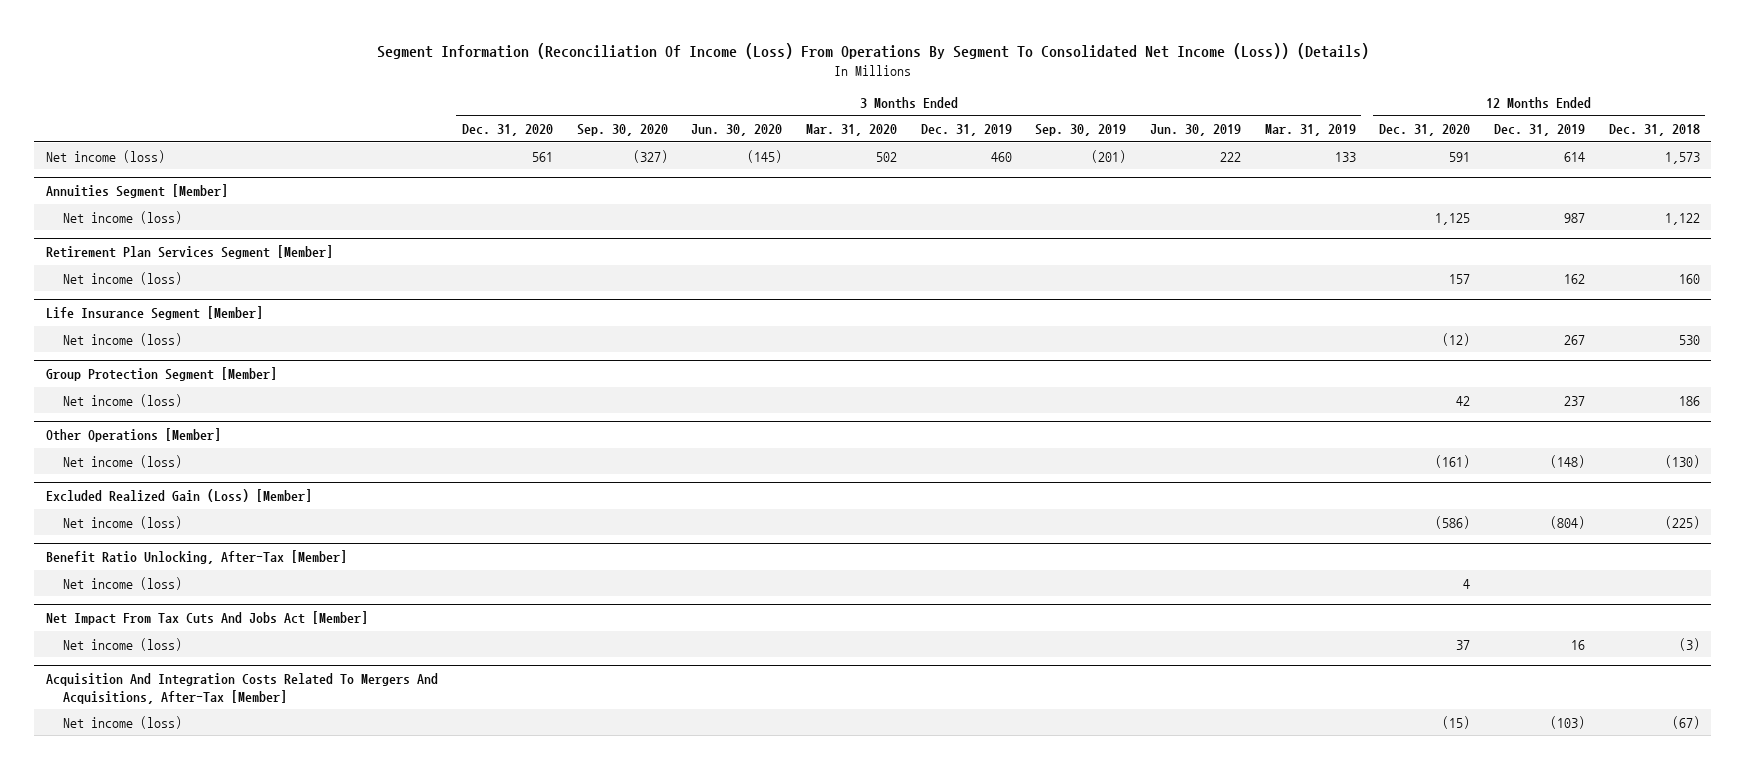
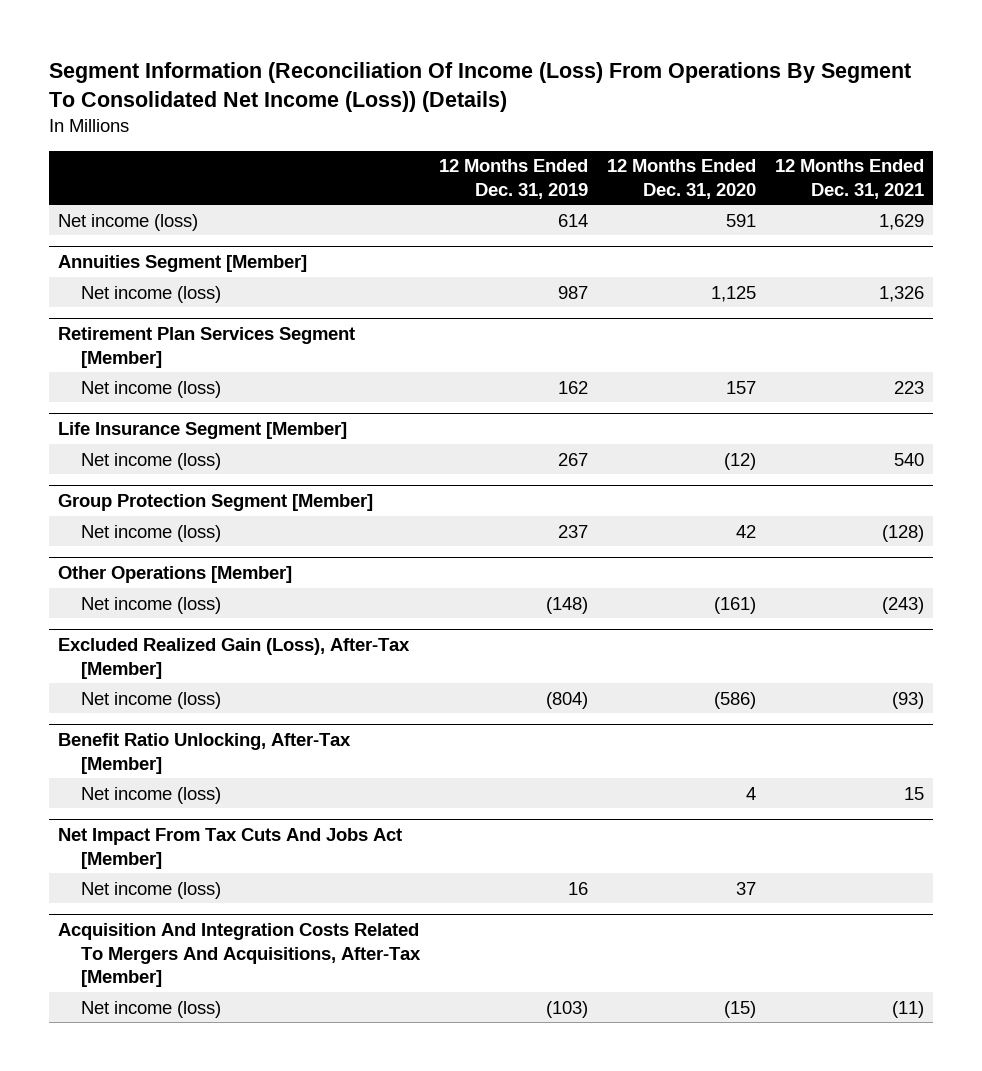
- | 3 Months Ended Dec. 31, 2020 | 3 Months Ended Sep. 30, 2020 | 3 Months Ended Jun. 30, 2020 | 3 Months Ended Mar. 31, 2020 | 3 Months Ended Dec. 31, 2019 | 3 Months Ended Sep. 30, 2019 | 3 Months Ended Jun. 30, 2019 | 3 Months Ended Mar. 31, 2019 | 12 Months Ended Dec. 31, 2020 | 12 Months Ended Dec. 31, 2019 | 12 Months Ended Dec. 31, 2018
+ | 12 Months Ended Dec. 31, 2019 | 12 Months Ended Dec. 31, 2020 | 12 Months Ended Dec. 31, 2021
- Excluded Realized Gain (Loss) [Member]
+ Excluded Realized Gain (Loss), After-Tax [Member]

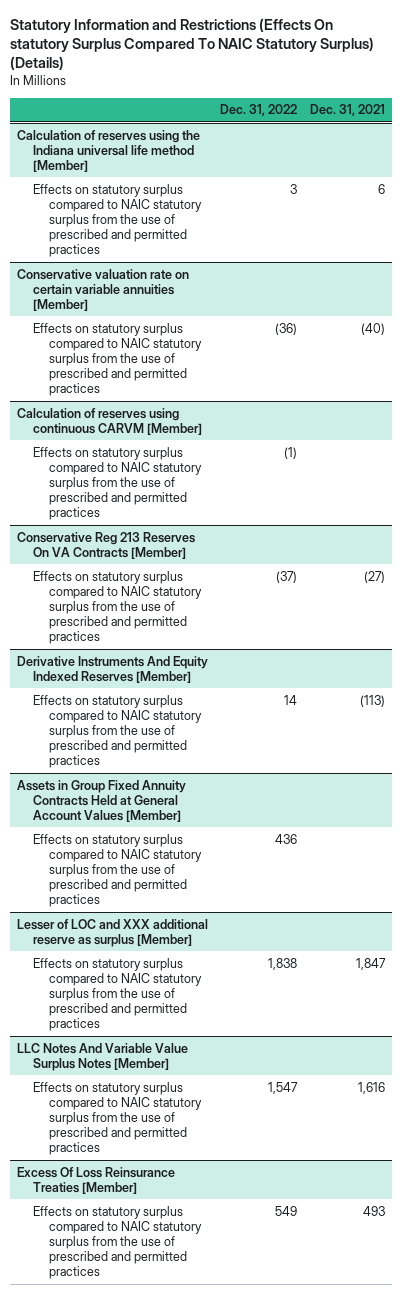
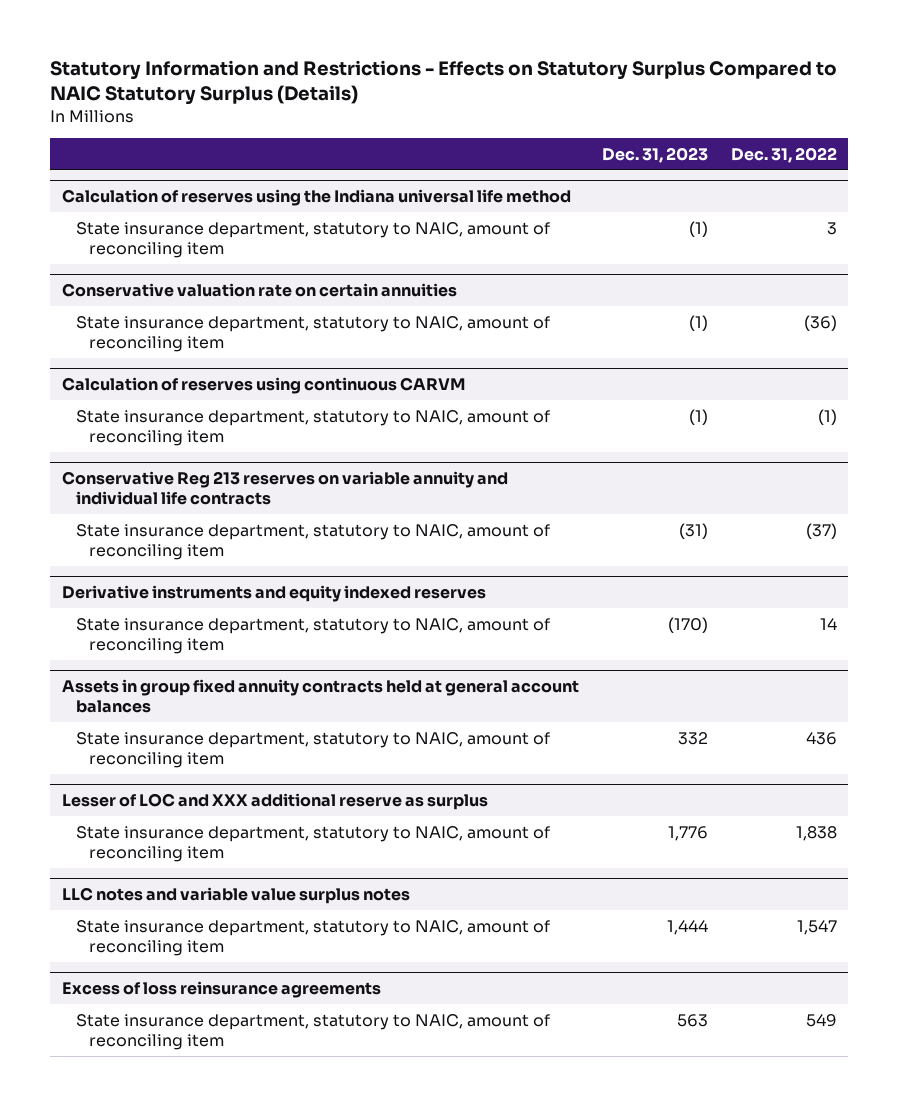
- Statutory Information and Restrictions (Effects On statutory Surplus Compared To NAIC Statutory Surplus) (Details)
+ Statutory Information and Restrictions - Effects on Statutory Surplus Compared to NAIC Statutory Surplus (Details)
- | Dec. 31, 2022 | Dec. 31, 2021
+ | Dec. 31, 2023 | Dec. 31, 2022
- Calculation of reserves using the Indiana universal life method [Member]
- Effects on statutory surplus compared to NAIC statutory surplus from the use of prescribed and permitted practices | 3 | 6
- Conservative valuation rate on certain variable annuities [Member]
- Effects on statutory surplus compared to NAIC statutory surplus from the use of prescribed and permitted practices | (36) | (40)
- Calculation of reserves using continuous CARVM [Member]
- Effects on statutory surplus compared to NAIC statutory surplus from the use of prescribed and permitted practices | (1) |
- Conservative Reg 213 Reserves On VA Contracts [Member]
- Effects on statutory surplus compared to NAIC statutory surplus from the use of prescribed and permitted practices | (37) | (27)
- Derivative Instruments And Equity Indexed Reserves [Member]
- Effects on statutory surplus compared to NAIC statutory surplus from the use of prescribed and permitted practices | 14 | (113)
- Assets in Group Fixed Annuity Contracts Held at General Account Values [Member]
- Effects on statutory surplus compared to NAIC statutory surplus from the use of prescribed and permitted practices | 436 |
- Lesser of LOC and XXX additional reserve as surplus [Member]
- Effects on statutory surplus compared to NAIC statutory surplus from the use of prescribed and permitted practices | 1,838 | 1,847
- LLC Notes And Variable Value Surplus Notes [Member]
- Effects on statutory surplus compared to NAIC statutory surplus from the use of prescribed and permitted practices | 1,547 | 1,616
- Excess Of Loss Reinsurance Treaties [Member]
- Effects on statutory surplus compared to NAIC statutory surplus from the use of prescribed and permitted practices | 549 | 493
+ Calculation of reserves using the Indiana universal life method
+ State insurance department, statutory to NAIC, amount of reconciling item | (1) | 3
+ Conservative valuation rate on certain annuities
+ State insurance department, statutory to NAIC, amount of reconciling item | (1) | (36)
+ Calculation of reserves using continuous CARVM
+ State insurance department, statutory to NAIC, amount of reconciling item | (1) | (1)
+ Conservative Reg 213 reserves on variable annuity and individual life contracts
+ State insurance department, statutory to NAIC, amount of reconciling item | (31) | (37)
+ Derivative instruments and equity indexed reserves
+ State insurance department, statutory to NAIC, amount of reconciling item | (170) | 14
+ Assets in group fixed annuity contracts held at general account balances
+ State insurance department, statutory to NAIC, amount of reconciling item | 332 | 436
+ Lesser of LOC and XXX additional reserve as surplus
+ State insurance department, statutory to NAIC, amount of reconciling item | 1,776 | 1,838
+ LLC notes and variable value surplus notes
+ State insurance department, statutory to NAIC, amount of reconciling item | 1,444 | 1,547
+ Excess of loss reinsurance agreements
+ State insurance department, statutory to NAIC, amount of reconciling item | 563 | 549

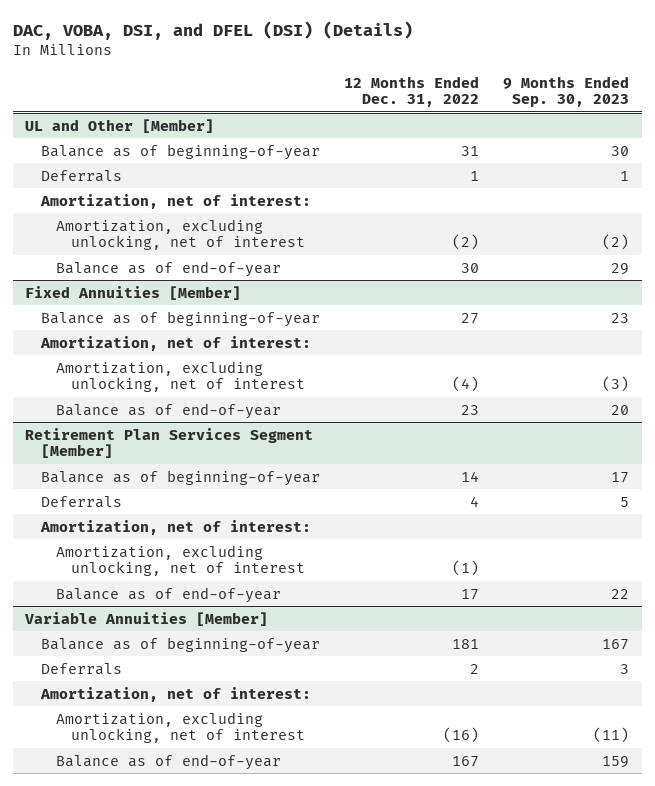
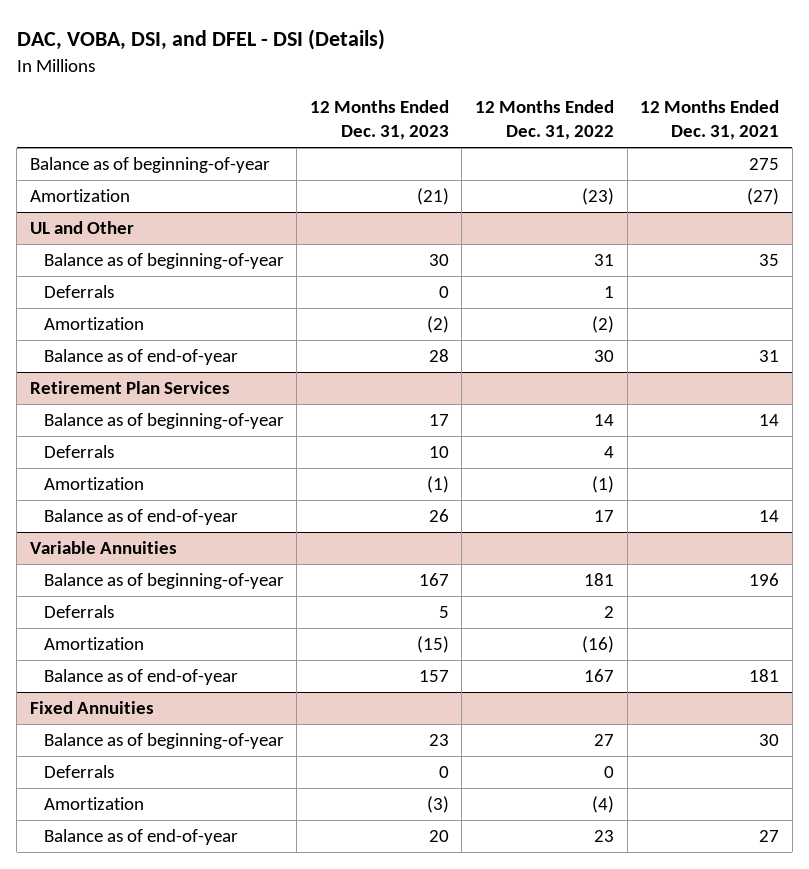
- DAC, VOBA, DSI, and DFEL (DSI) (Details)
+ DAC, VOBA, DSI, and DFEL - DSI (Details)
- | 12 Months Ended Dec. 31, 2022 | 9 Months Ended Sep. 30, 2023
+ | 12 Months Ended Dec. 31, 2023 | 12 Months Ended Dec. 31, 2022 | 12 Months Ended Dec. 31, 2021
- UL and Other [Member]
+ Balance as of beginning-of-year | | | 275
+ Amortization | (21) | (23) | (27)
+ UL and Other
- Amortization, net of interest:
- Amortization, excluding unlocking, net of interest | (2) | (2)
+ Amortization | (2) | (2) |
- Fixed Annuities [Member]
- Balance as of beginning-of-year | 27 | 23
- Amortization, net of interest:
- Amortization, excluding unlocking, net of interest | (4) | (3)
- Balance as of end-of-year | 23 | 20
- Retirement Plan Services Segment [Member]
+ Retirement Plan Services
- Amortization, net of interest:
- Amortization, excluding unlocking, net of interest | (1) |
+ Amortization | (1) | (1) |
- Variable Annuities [Member]
+ Variable Annuities
- Amortization, net of interest:
- Amortization, excluding unlocking, net of interest | (16) | (11)
+ Amortization | (15) | (16) |
+ Fixed Annuities
+ Balance as of beginning-of-year | 23 | 27 | 30
+ Deferrals | 0 | 0 |
+ Amortization | (3) | (4) |
+ Balance as of end-of-year | 20 | 23 | 27

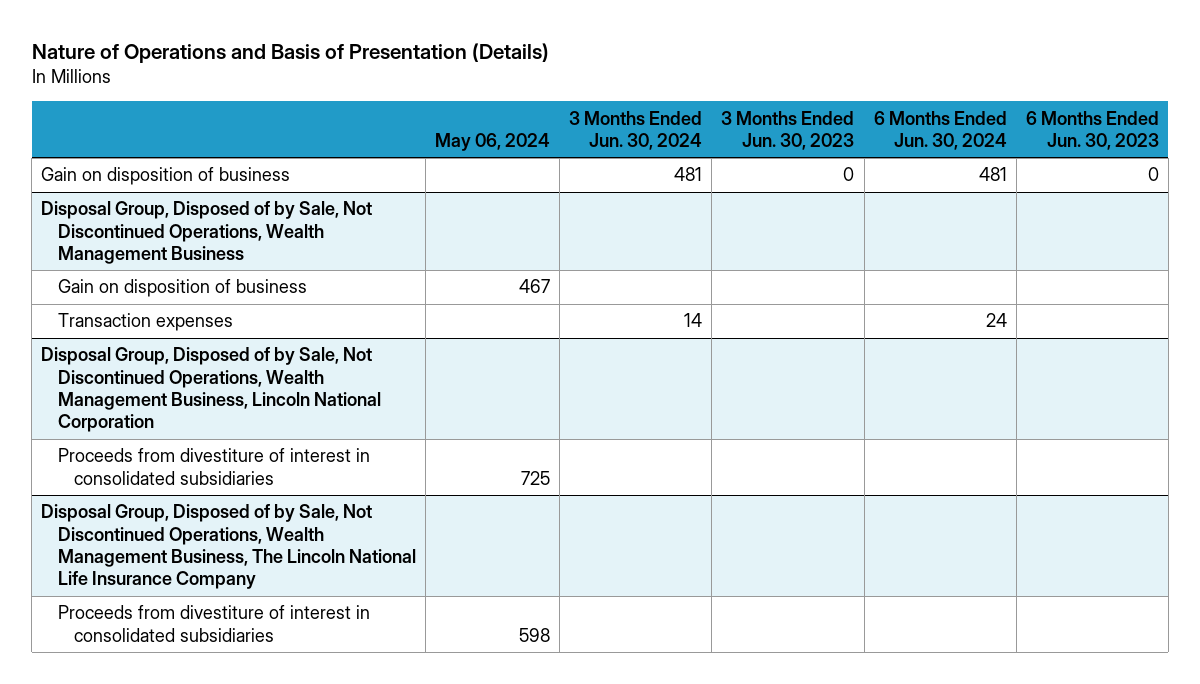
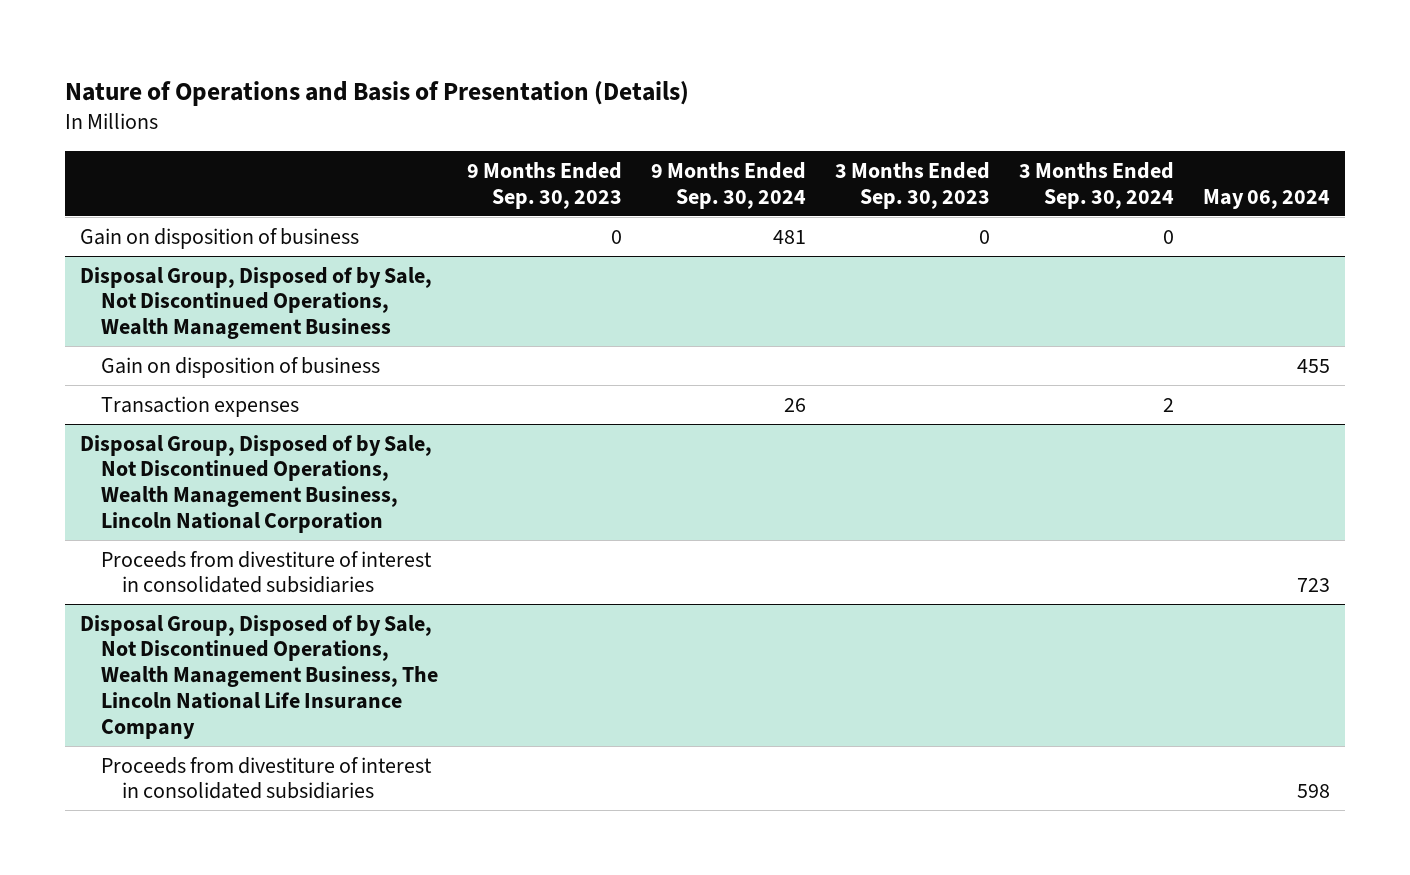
- | May 06, 2024 | 3 Months Ended Jun. 30, 2024 | 3 Months Ended Jun. 30, 2023 | 6 Months Ended Jun. 30, 2024 | 6 Months Ended Jun. 30, 2023
+ | 9 Months Ended Sep. 30, 2023 | 9 Months Ended Sep. 30, 2024 | 3 Months Ended Sep. 30, 2023 | 3 Months Ended Sep. 30, 2024 | May 06, 2024
@ Disposal Group, Disposed of by Sale, Not Discontinued Operations, Wealth Management Business
- Gain on disposition of business | 467 | | | |
+ Gain on disposition of business | | | | | 455
@ Disposal Group, Disposed of by Sale, Not Discontinued Operations, Wealth Management Business, Lincoln National Corporation
- Proceeds from divestiture of interest in consolidated subsidiaries | 725 | | | |
+ Proceeds from divestiture of interest in consolidated subsidiaries | | | | | 723

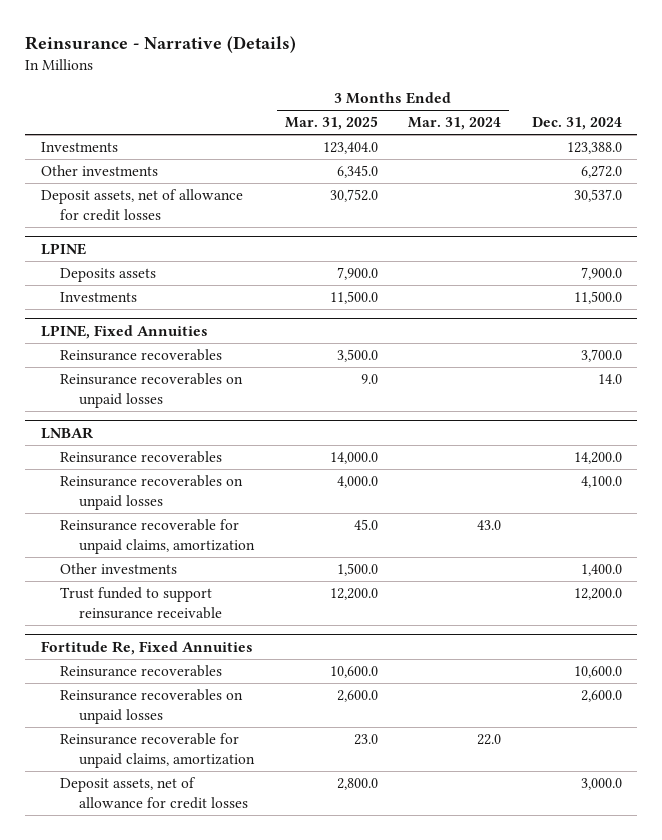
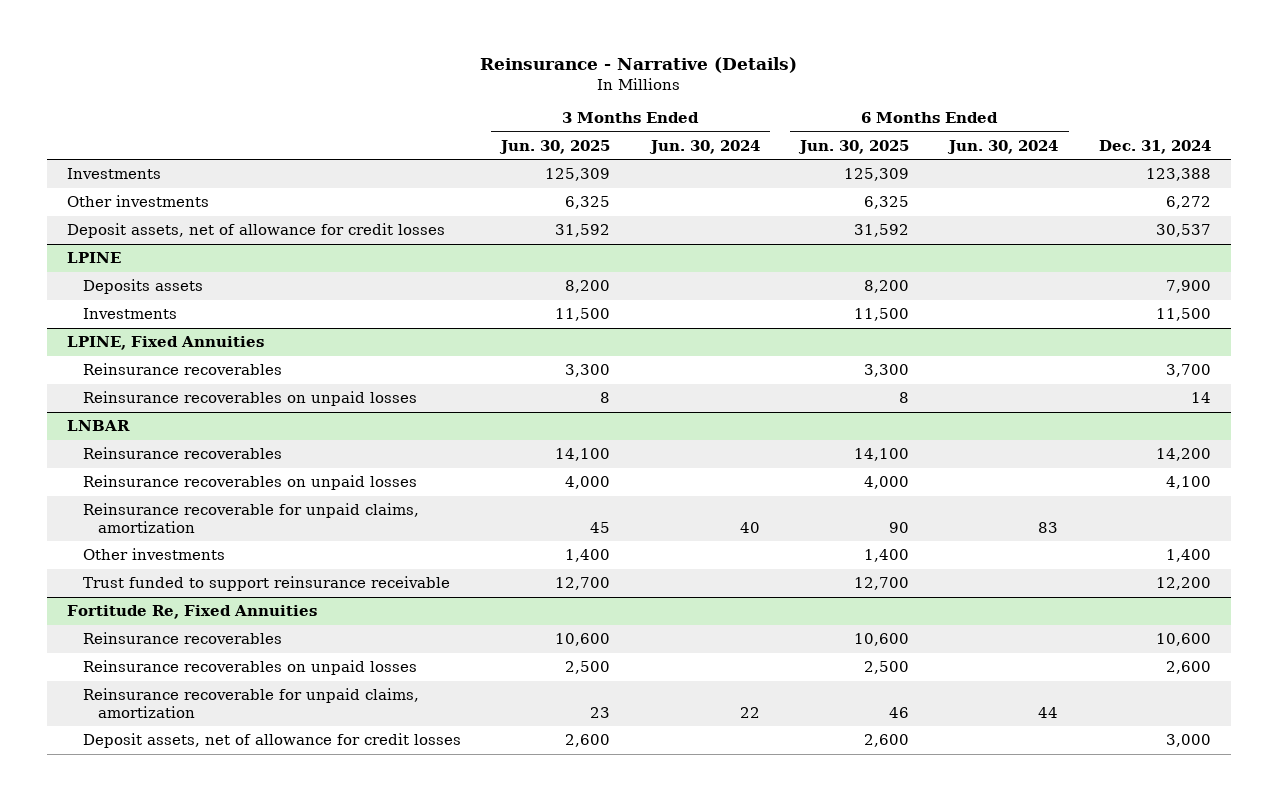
- | 3 Months Ended Mar. 31, 2025 | 3 Months Ended Mar. 31, 2024 | Dec. 31, 2024
+ | 3 Months Ended Jun. 30, 2025 | 3 Months Ended Jun. 30, 2024 | 6 Months Ended Jun. 30, 2025 | 6 Months Ended Jun. 30, 2024 | Dec. 31, 2024
- Investments | 123,404.0 | | 123,388.0
- Other investments | 6,345.0 | | 6,272.0
- Deposit assets, net of allowance for credit losses | 30,752.0 | | 30,537.0
+ Investments | 125,309 | | 125,309 | | 123,388
+ Other investments | 6,325 | | 6,325 | | 6,272
+ Deposit assets, net of allowance for credit losses | 31,592 | | 31,592 | | 30,537
@ LPINE
- Deposits assets | 7,900.0 | | 7,900.0
- Investments | 11,500.0 | | 11,500.0
+ Deposits assets | 8,200 | | 8,200 | | 7,900
+ Investments | 11,500 | | 11,500 | | 11,500
@ LPINE, Fixed Annuities
- Reinsurance recoverables | 3,500.0 | | 3,700.0
- Reinsurance recoverables on unpaid losses | 9.0 | | 14.0
+ Reinsurance recoverables | 3,300 | | 3,300 | | 3,700
+ Reinsurance recoverables on unpaid losses | 8 | | 8 | | 14
@ LNBAR
- Reinsurance recoverables | 14,000.0 | | 14,200.0
- Reinsurance recoverables on unpaid losses | 4,000.0 | | 4,100.0
+ Reinsurance recoverables | 14,100 | | 14,100 | | 14,200
+ Reinsurance recoverables on unpaid losses | 4,000 | | 4,000 | | 4,100
- Other investments | 1,500.0 | | 1,400.0
- Trust funded to support reinsurance receivable | 12,200.0 | | 12,200.0
+ Other investments | 1,400 | | 1,400 | | 1,400
+ Trust funded to support reinsurance receivable | 12,700 | | 12,700 | | 12,200
@ Fortitude Re, Fixed Annuities
- Reinsurance recoverables | 10,600.0 | | 10,600.0
- Reinsurance recoverables on unpaid losses | 2,600.0 | | 2,600.0
+ Reinsurance recoverables | 10,600 | | 10,600 | | 10,600
+ Reinsurance recoverables on unpaid losses | 2,500 | | 2,500 | | 2,600
- Deposit assets, net of allowance for credit losses | 2,800.0 | | 3,000.0
+ Deposit assets, net of allowance for credit losses | 2,600 | | 2,600 | | 3,000

